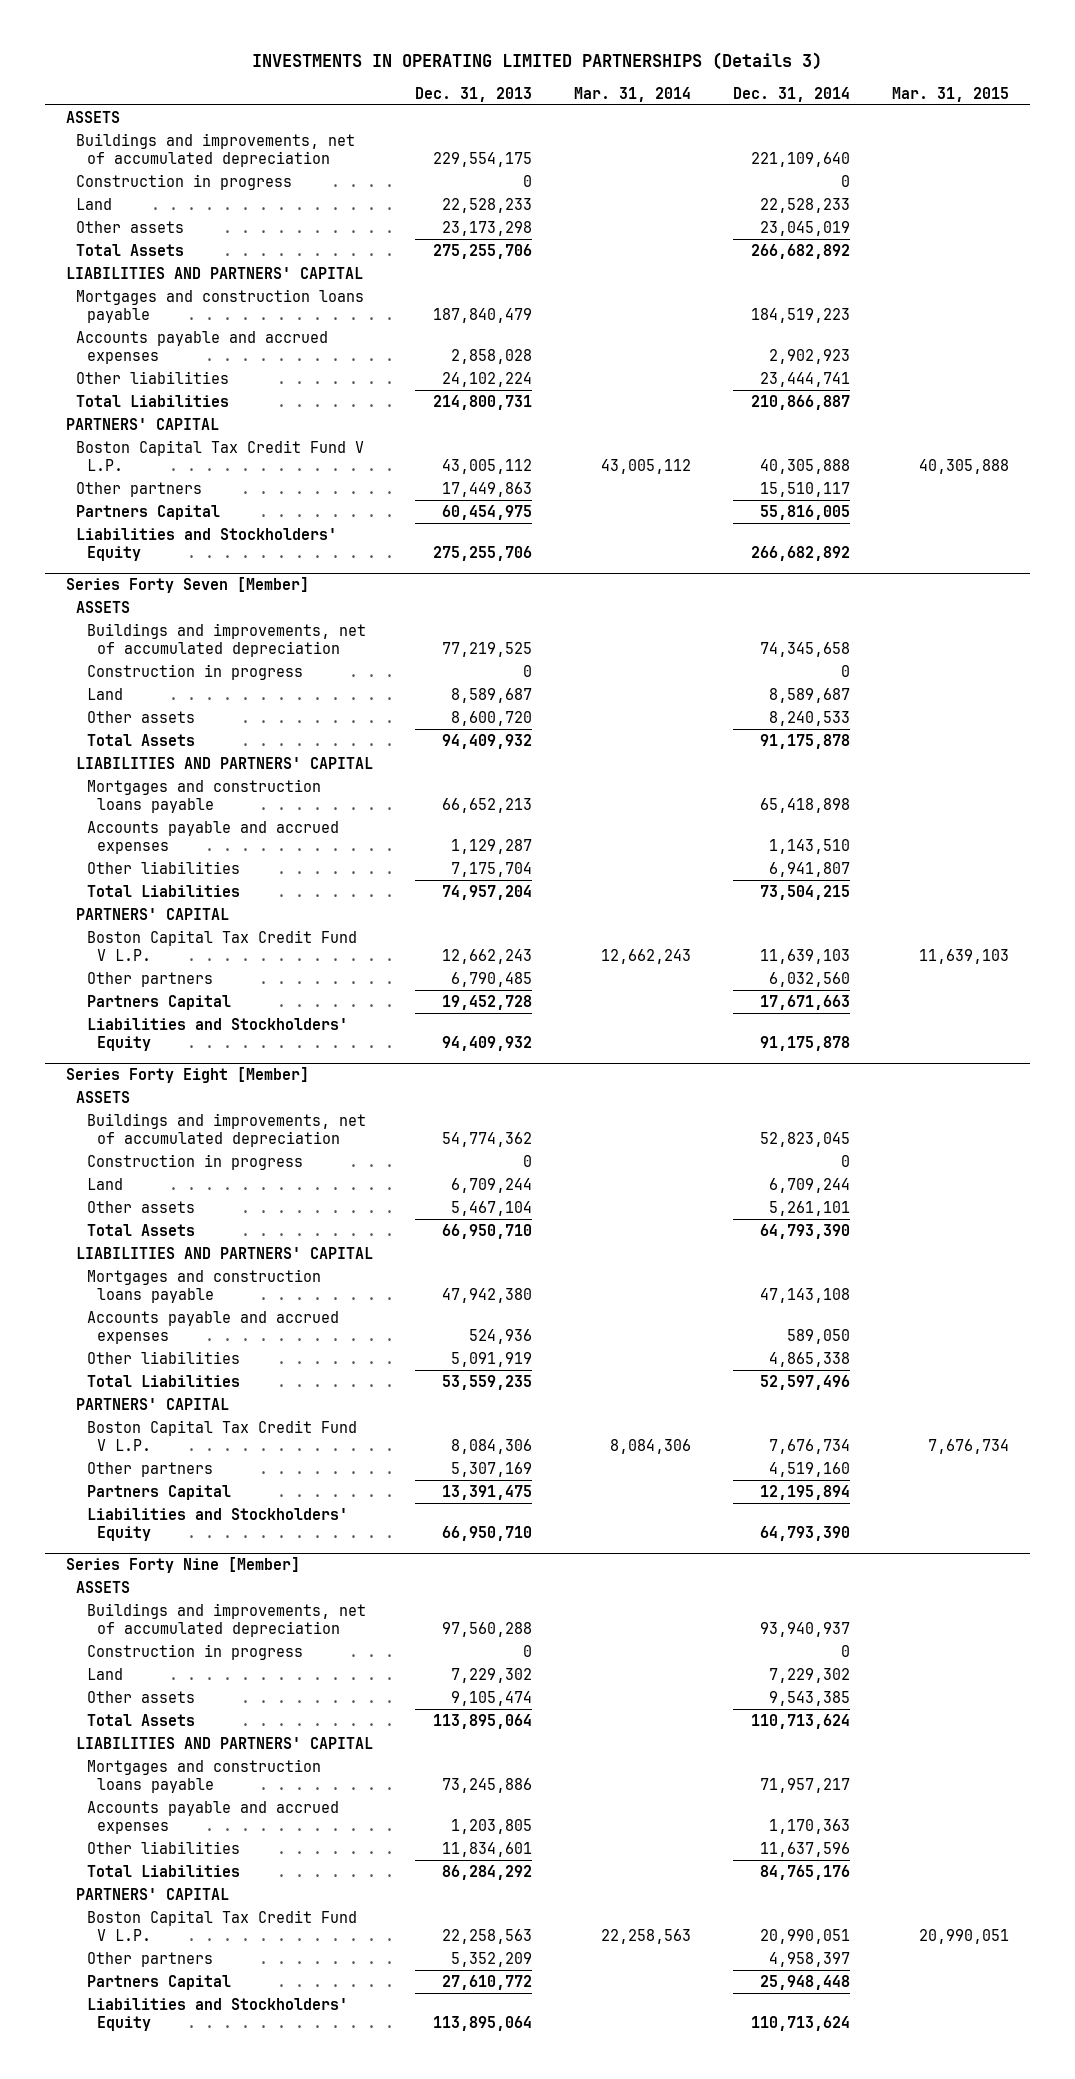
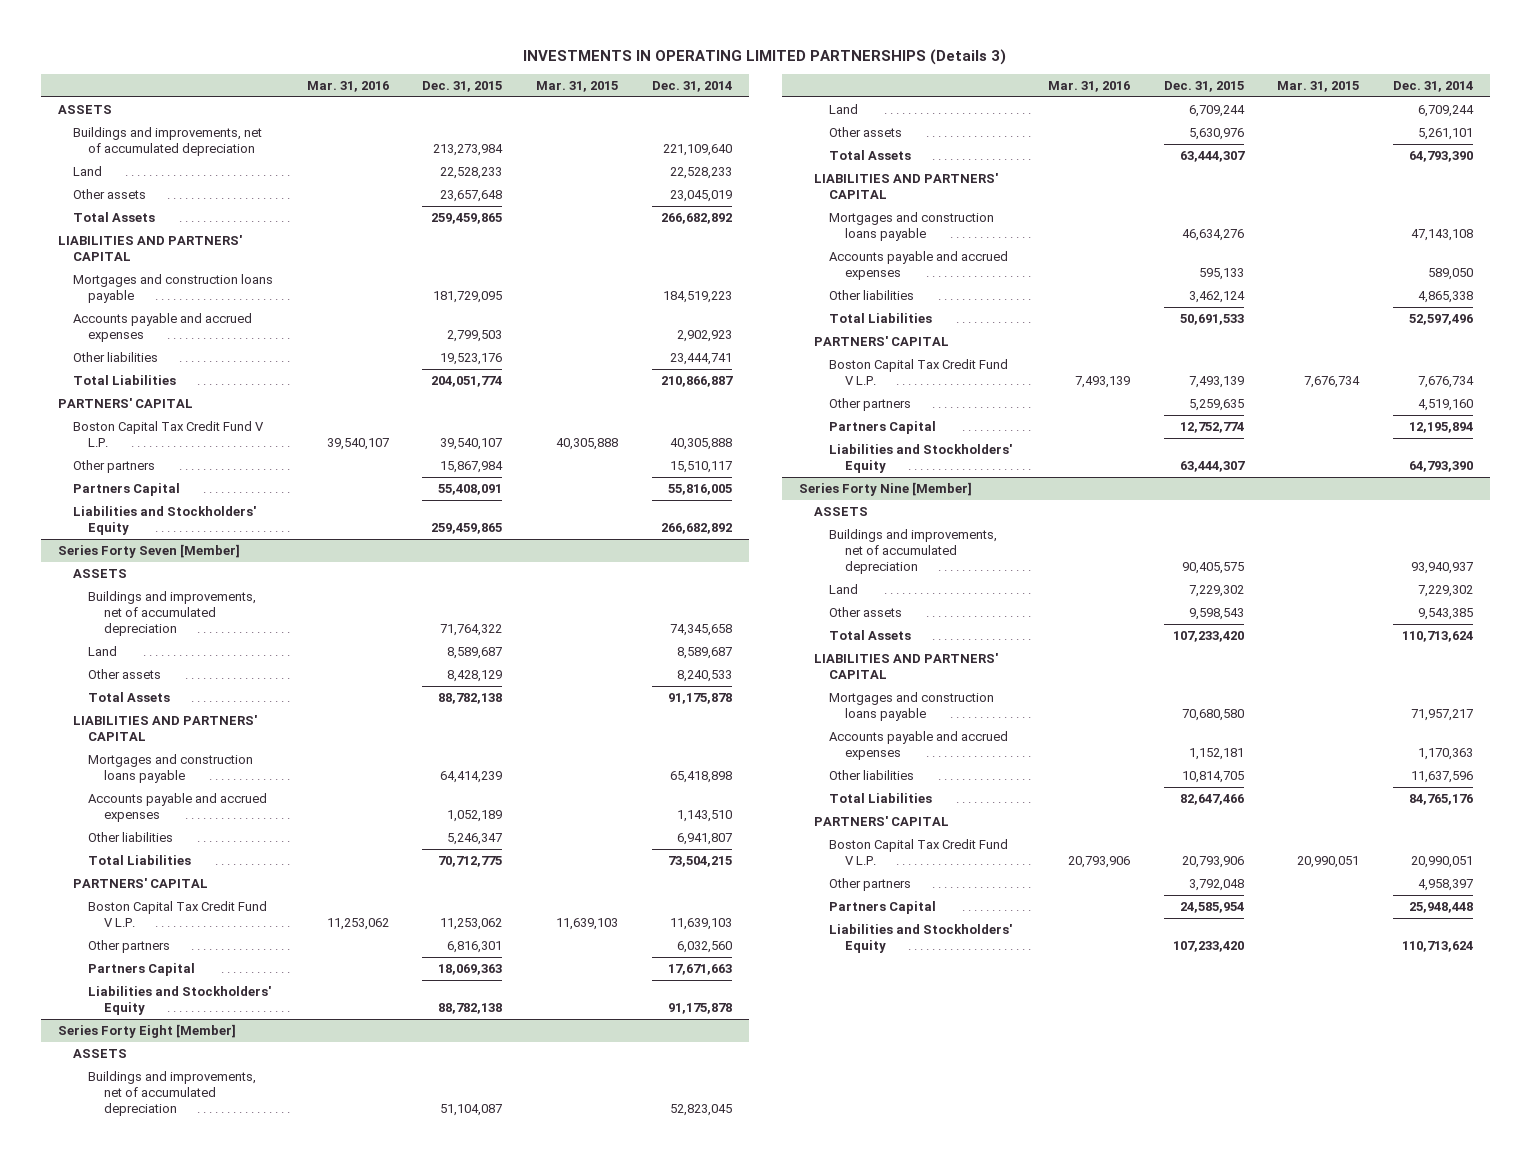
- | Dec. 31, 2013 | Mar. 31, 2014 | Dec. 31, 2014 | Mar. 31, 2015
+ | Mar. 31, 2016 | Dec. 31, 2015 | Mar. 31, 2015 | Dec. 31, 2014
- Construction in progress | 0 | | 0 |
@ Series Forty Seven [Member]
- Construction in progress | 0 | | 0 |
@ Series Forty Eight [Member]
- Construction in progress | 0 | | 0 |
@ Series Forty Nine [Member]
- Construction in progress | 0 | | 0 |

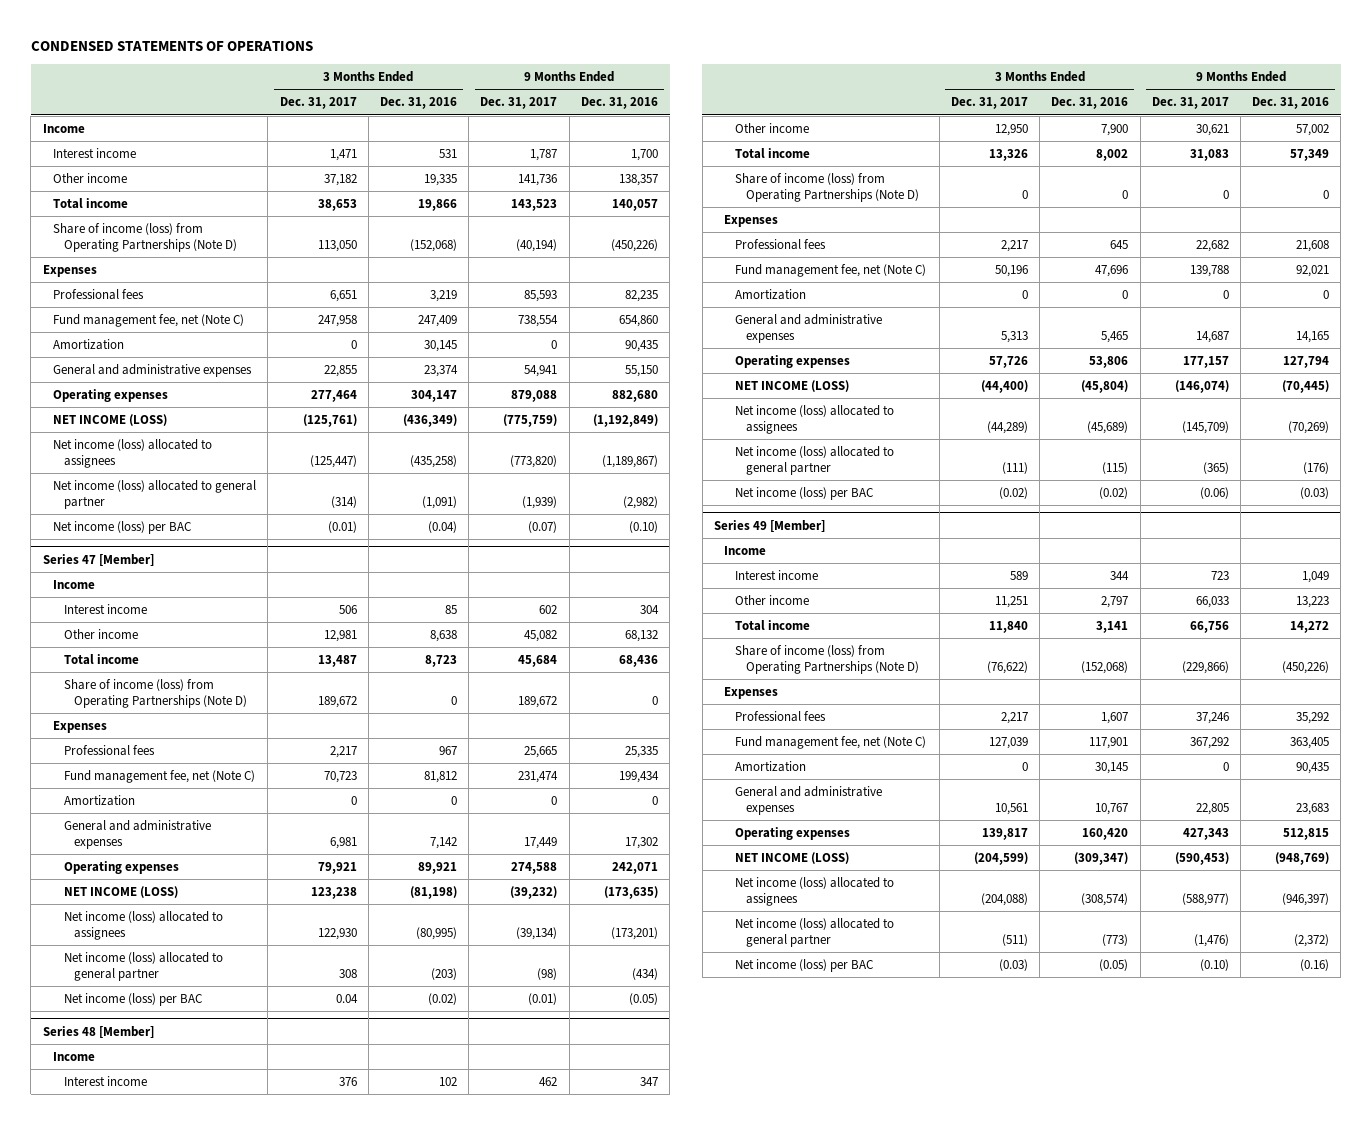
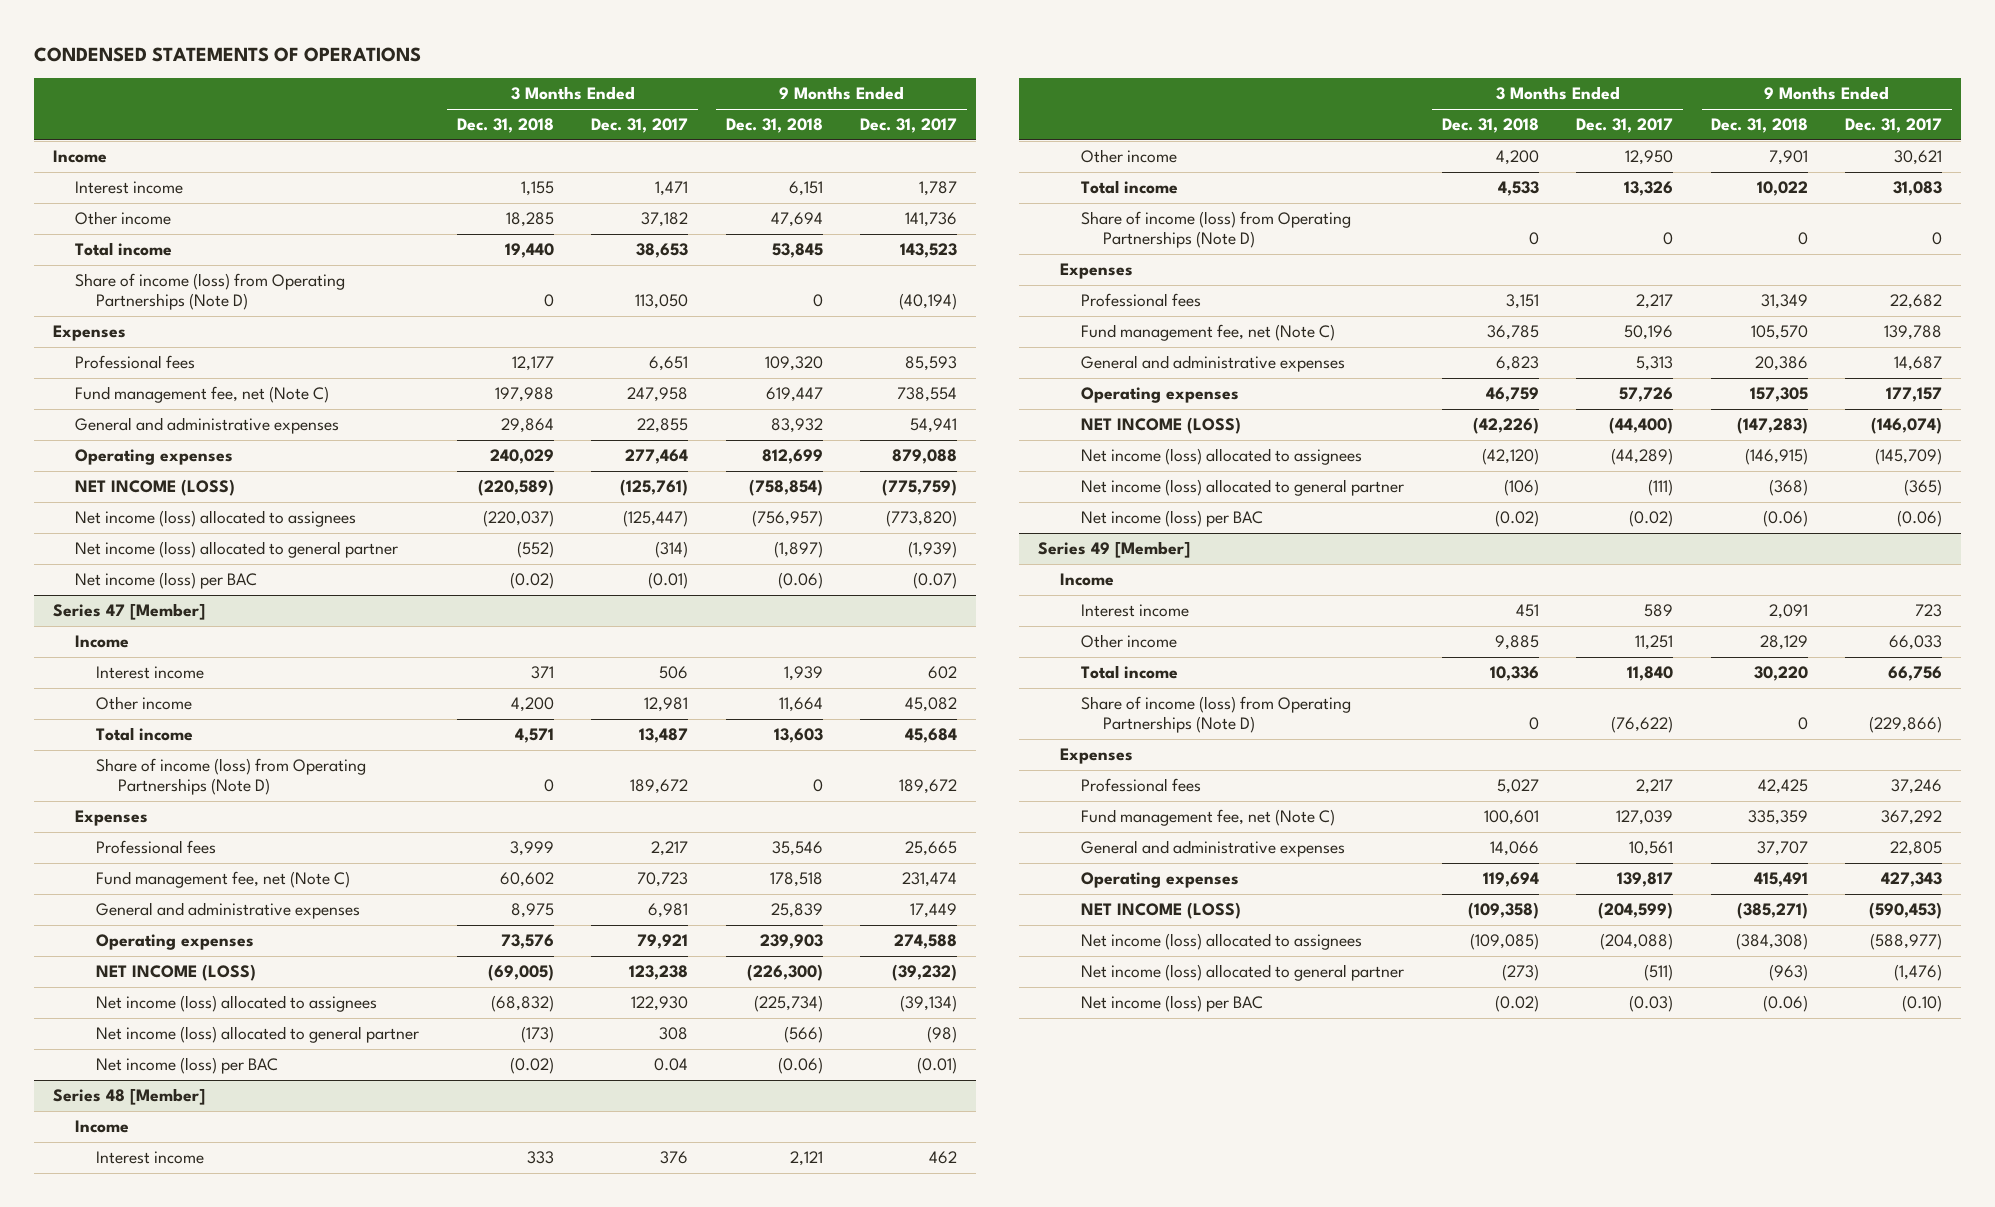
- | 3 Months Ended Dec. 31, 2017 | 3 Months Ended Dec. 31, 2016 | 9 Months Ended Dec. 31, 2017 | 9 Months Ended Dec. 31, 2016
+ | 3 Months Ended Dec. 31, 2018 | 3 Months Ended Dec. 31, 2017 | 9 Months Ended Dec. 31, 2018 | 9 Months Ended Dec. 31, 2017
- Amortization | 0 | 30,145 | 0 | 90,435
@ Series 47 [Member]
- Amortization | 0 | 0 | 0 | 0
@ Series 48 [Member]
- Amortization | 0 | 0 | 0 | 0
@ Series 49 [Member]
- Amortization | 0 | 30,145 | 0 | 90,435

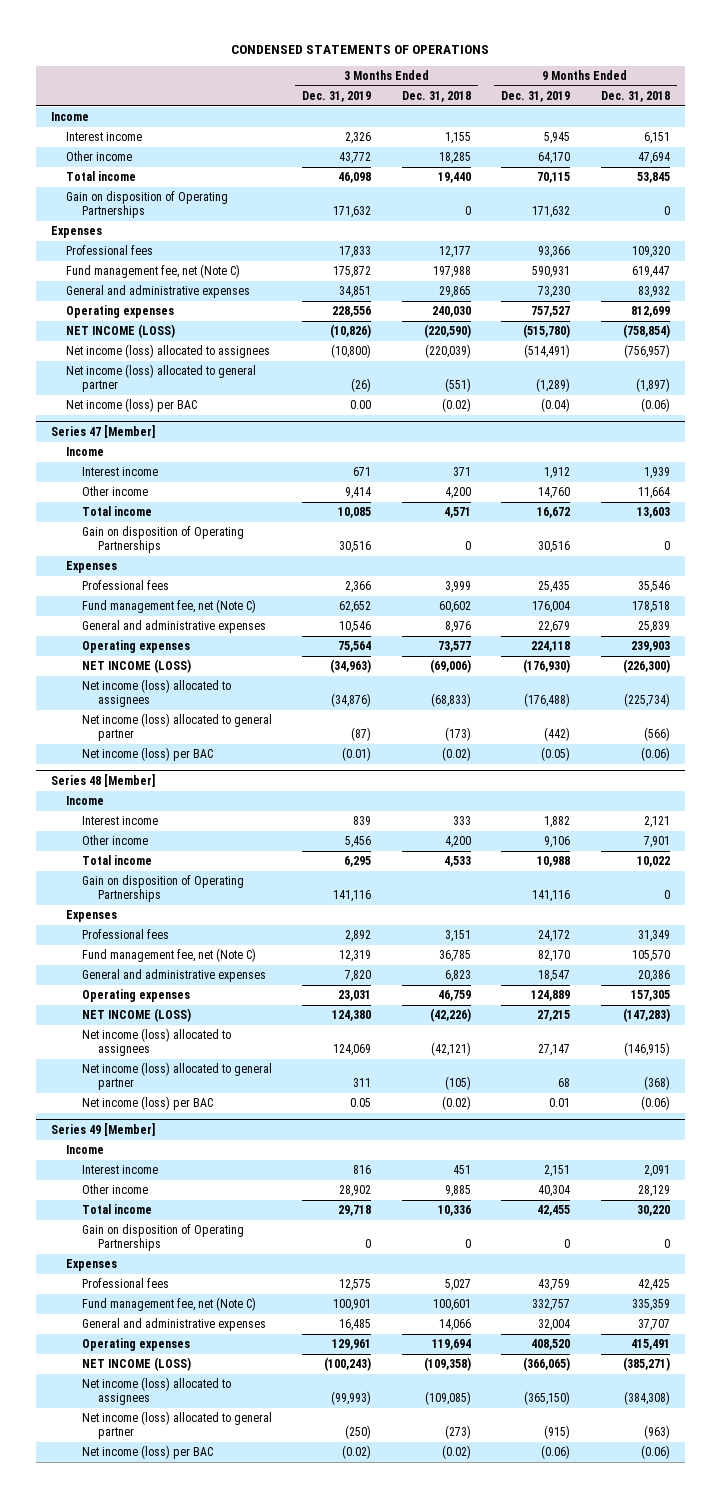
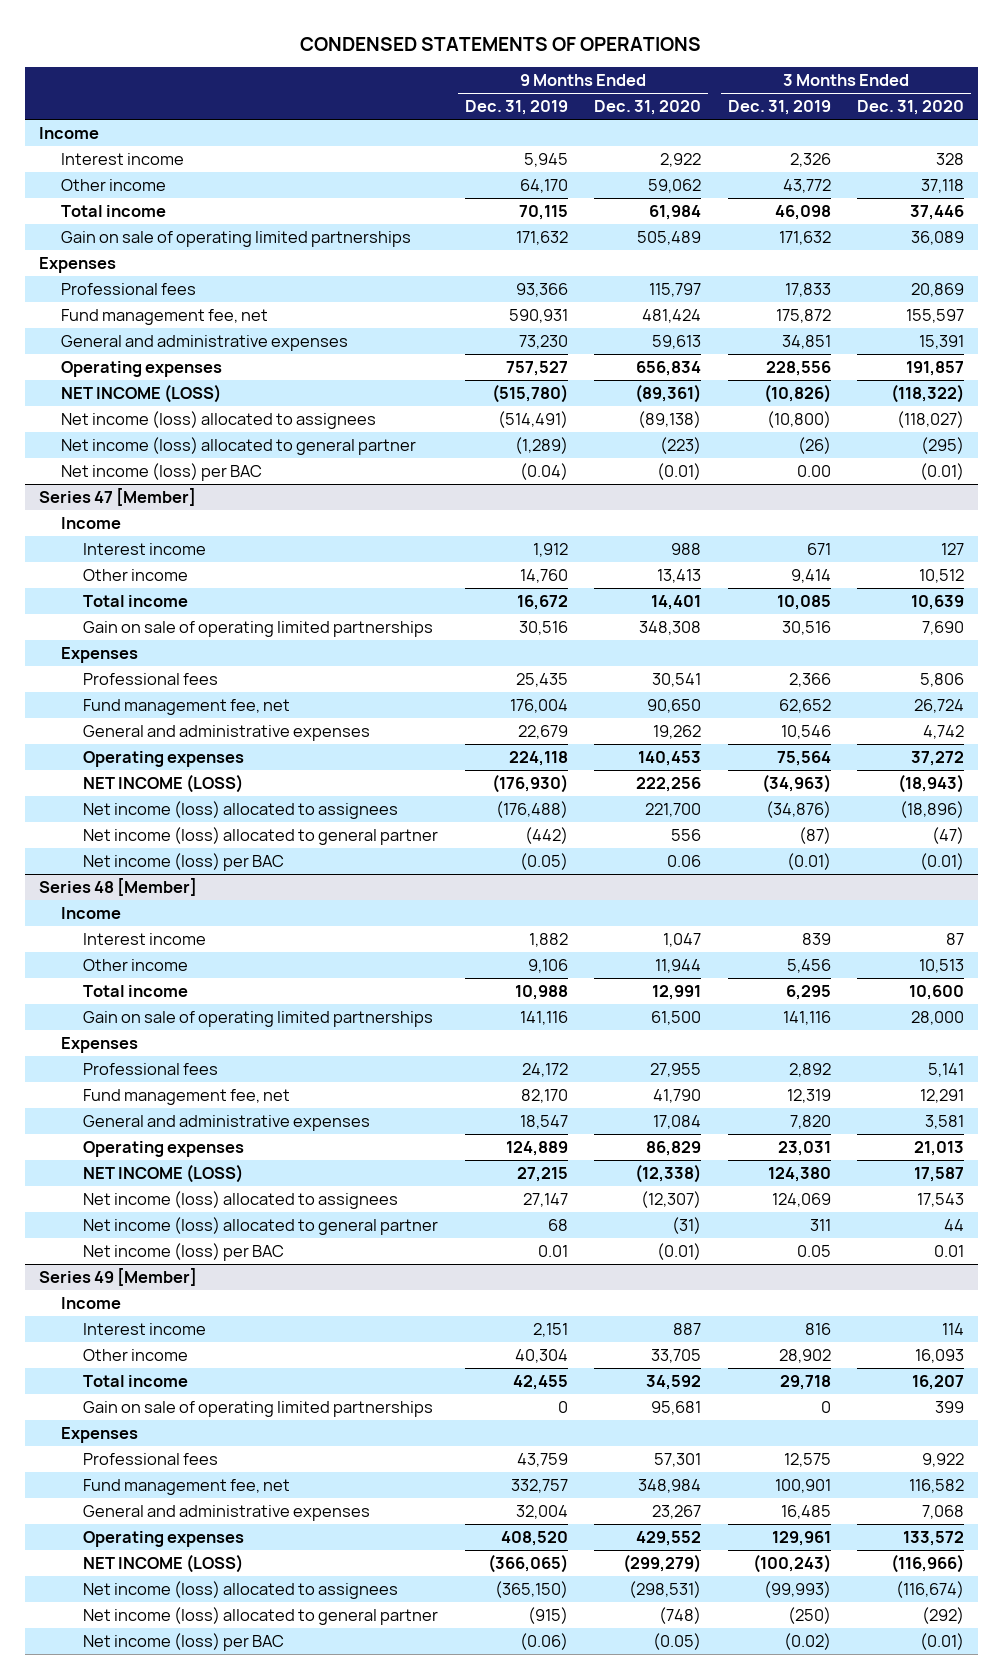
- | 3 Months Ended Dec. 31, 2019 | 3 Months Ended Dec. 31, 2018 | 9 Months Ended Dec. 31, 2019 | 9 Months Ended Dec. 31, 2018
+ | 9 Months Ended Dec. 31, 2019 | 9 Months Ended Dec. 31, 2020 | 3 Months Ended Dec. 31, 2019 | 3 Months Ended Dec. 31, 2020
- Gain on disposition of Operating Partnerships | 171,632 | 0 | 171,632 | 0
+ Gain on sale of operating limited partnerships | 171,632 | 505,489 | 171,632 | 36,089
- Fund management fee, net (Note C) | 175,872 | 197,988 | 590,931 | 619,447
+ Fund management fee, net | 590,931 | 481,424 | 175,872 | 155,597
@ Series 47 [Member]
- Gain on disposition of Operating Partnerships | 30,516 | 0 | 30,516 | 0
+ Gain on sale of operating limited partnerships | 30,516 | 348,308 | 30,516 | 7,690
- Fund management fee, net (Note C) | 62,652 | 60,602 | 176,004 | 178,518
+ Fund management fee, net | 176,004 | 90,650 | 62,652 | 26,724
@ Series 48 [Member]
- Gain on disposition of Operating Partnerships | 141,116 | | 141,116 | 0
+ Gain on sale of operating limited partnerships | 141,116 | 61,500 | 141,116 | 28,000
- Fund management fee, net (Note C) | 12,319 | 36,785 | 82,170 | 105,570
+ Fund management fee, net | 82,170 | 41,790 | 12,319 | 12,291
@ Series 49 [Member]
- Gain on disposition of Operating Partnerships | 0 | 0 | 0 | 0
+ Gain on sale of operating limited partnerships | 0 | 95,681 | 0 | 399
- Fund management fee, net (Note C) | 100,901 | 100,601 | 332,757 | 335,359
+ Fund management fee, net | 332,757 | 348,984 | 100,901 | 116,582

